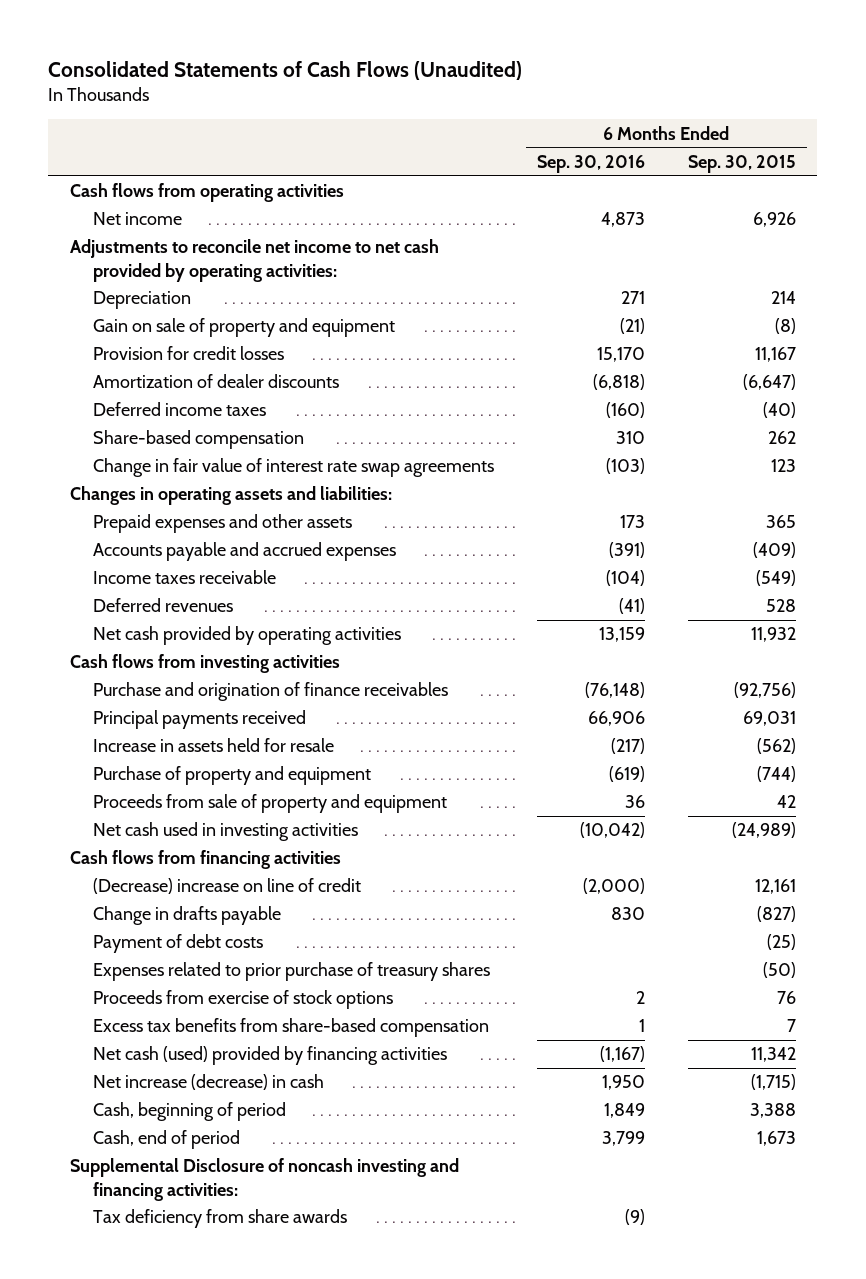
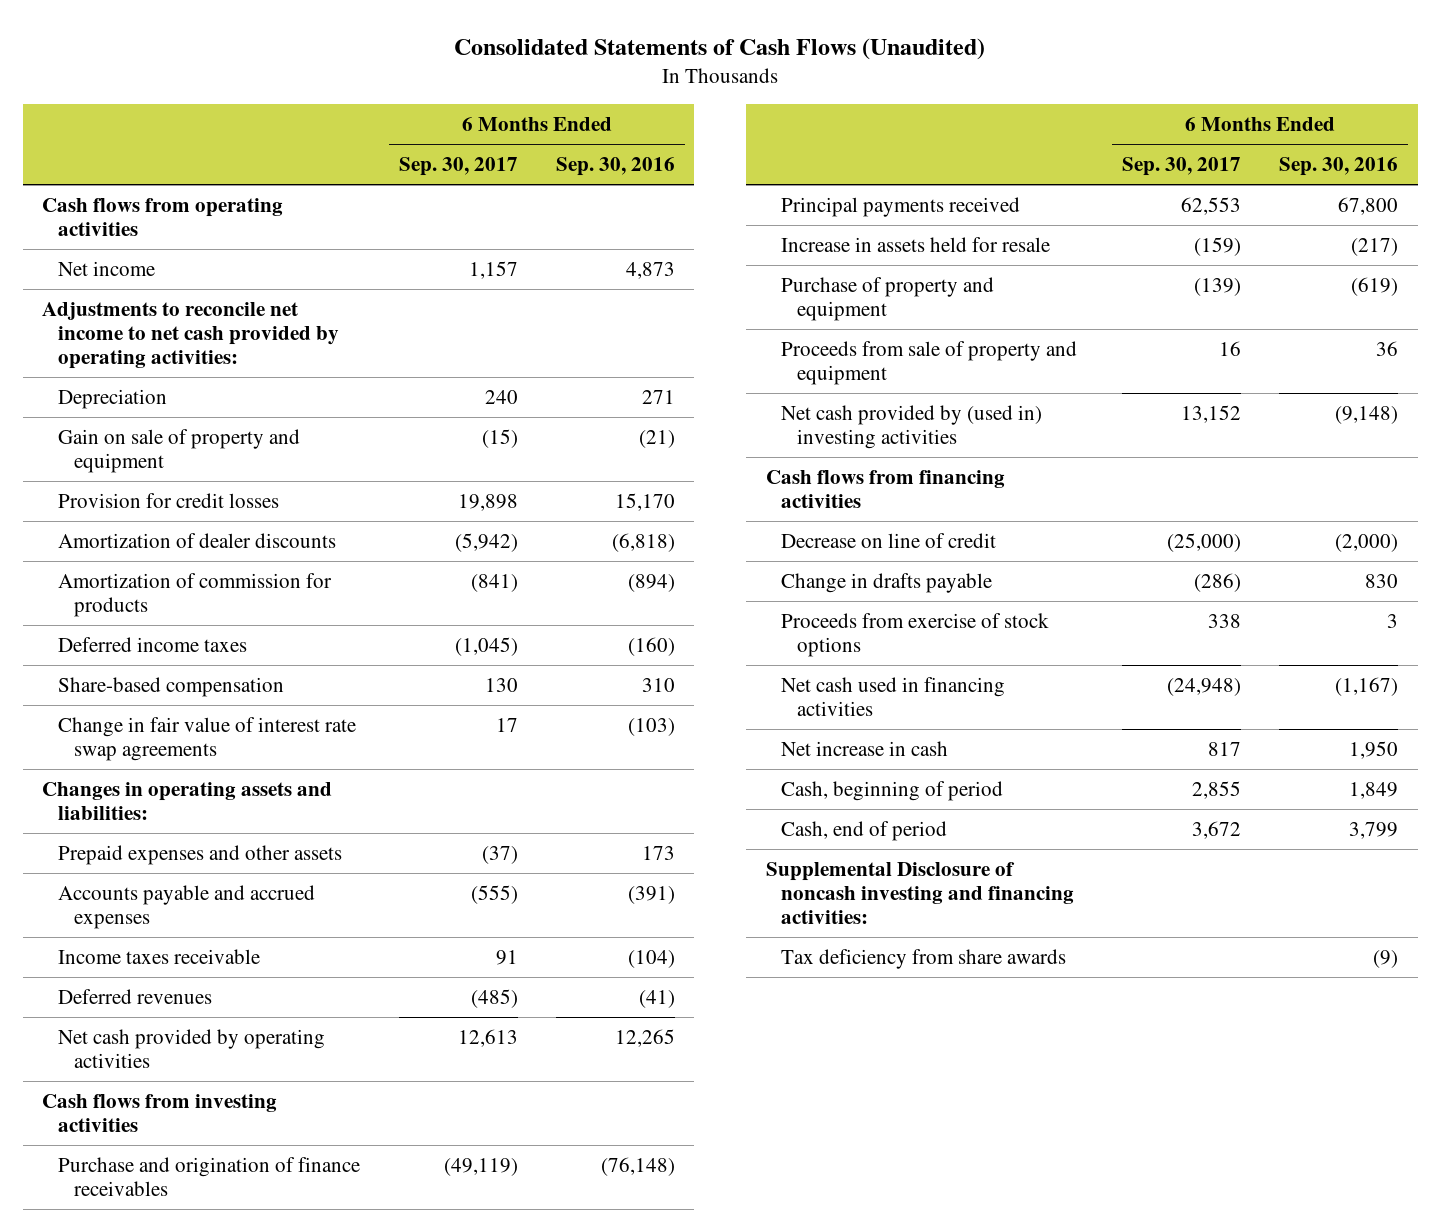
- | 6 Months Ended Sep. 30, 2016 | 6 Months Ended Sep. 30, 2015
+ | 6 Months Ended Sep. 30, 2017 | 6 Months Ended Sep. 30, 2016
+ Amortization of commission for products | (841) | (894)
- Net cash provided by operating activities | 13,159 | 11,932
+ Net cash provided by operating activities | 12,613 | 12,265
- Principal payments received | 66,906 | 69,031
+ Principal payments received | 62,553 | 67,800
- Net cash used in investing activities | (10,042) | (24,989)
+ Net cash provided by (used in) investing activities | 13,152 | (9,148)
- (Decrease) increase on line of credit | (2,000) | 12,161
+ Decrease on line of credit | (25,000) | (2,000)
- Payment of debt costs | | (25)
- Expenses related to prior purchase of treasury shares | | (50)
- Proceeds from exercise of stock options | 2 | 76
- Excess tax benefits from share-based compensation | 1 | 7
- Net cash (used) provided by financing activities | (1,167) | 11,342
- Net increase (decrease) in cash | 1,950 | (1,715)
+ Proceeds from exercise of stock options | 338 | 3
+ Net cash used in financing activities | (24,948) | (1,167)
+ Net increase in cash | 817 | 1,950

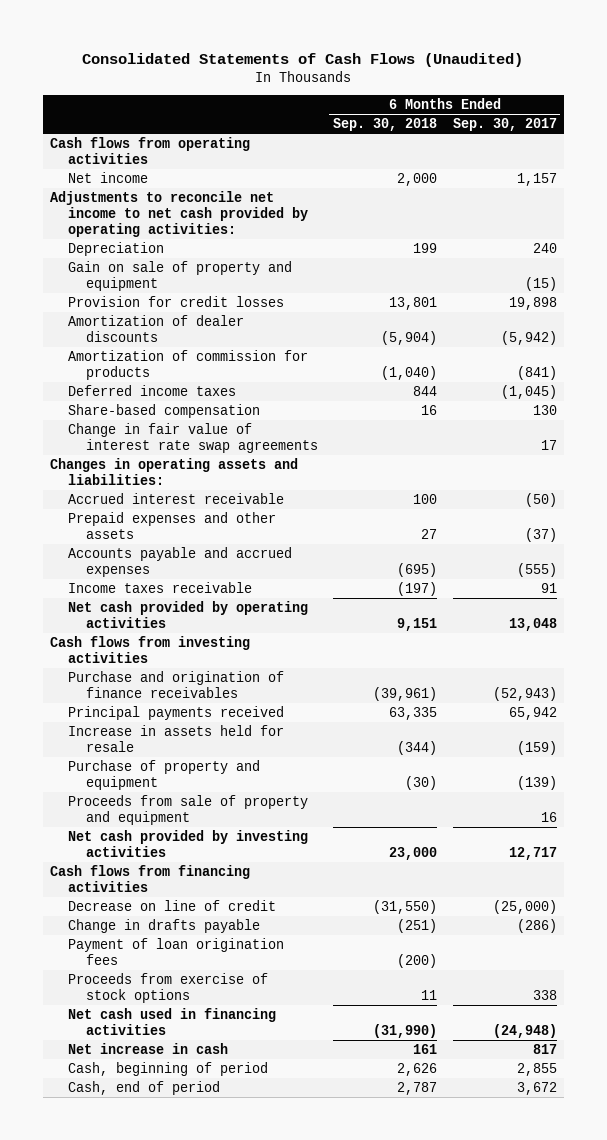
- | 6 Months Ended Sep. 30, 2017 | 6 Months Ended Sep. 30, 2016
+ | 6 Months Ended Sep. 30, 2018 | 6 Months Ended Sep. 30, 2017
+ Accrued interest receivable | 100 | (50)
- Deferred revenues | (485) | (41)
- Net cash provided by operating activities | 12,613 | 12,265
+ Net cash provided by operating activities | 9,151 | 13,048
- Purchase and origination of finance receivables | (49,119) | (76,148)
- Principal payments received | 62,553 | 67,800
+ Purchase and origination of finance receivables | (39,961) | (52,943)
+ Principal payments received | 63,335 | 65,942
- Net cash provided by (used in) investing activities | 13,152 | (9,148)
+ Net cash provided by investing activities | 23,000 | 12,717
+ Payment of loan origination fees | (200) |
- Supplemental Disclosure of noncash investing and financing activities:
- Tax deficiency from share awards | | (9)

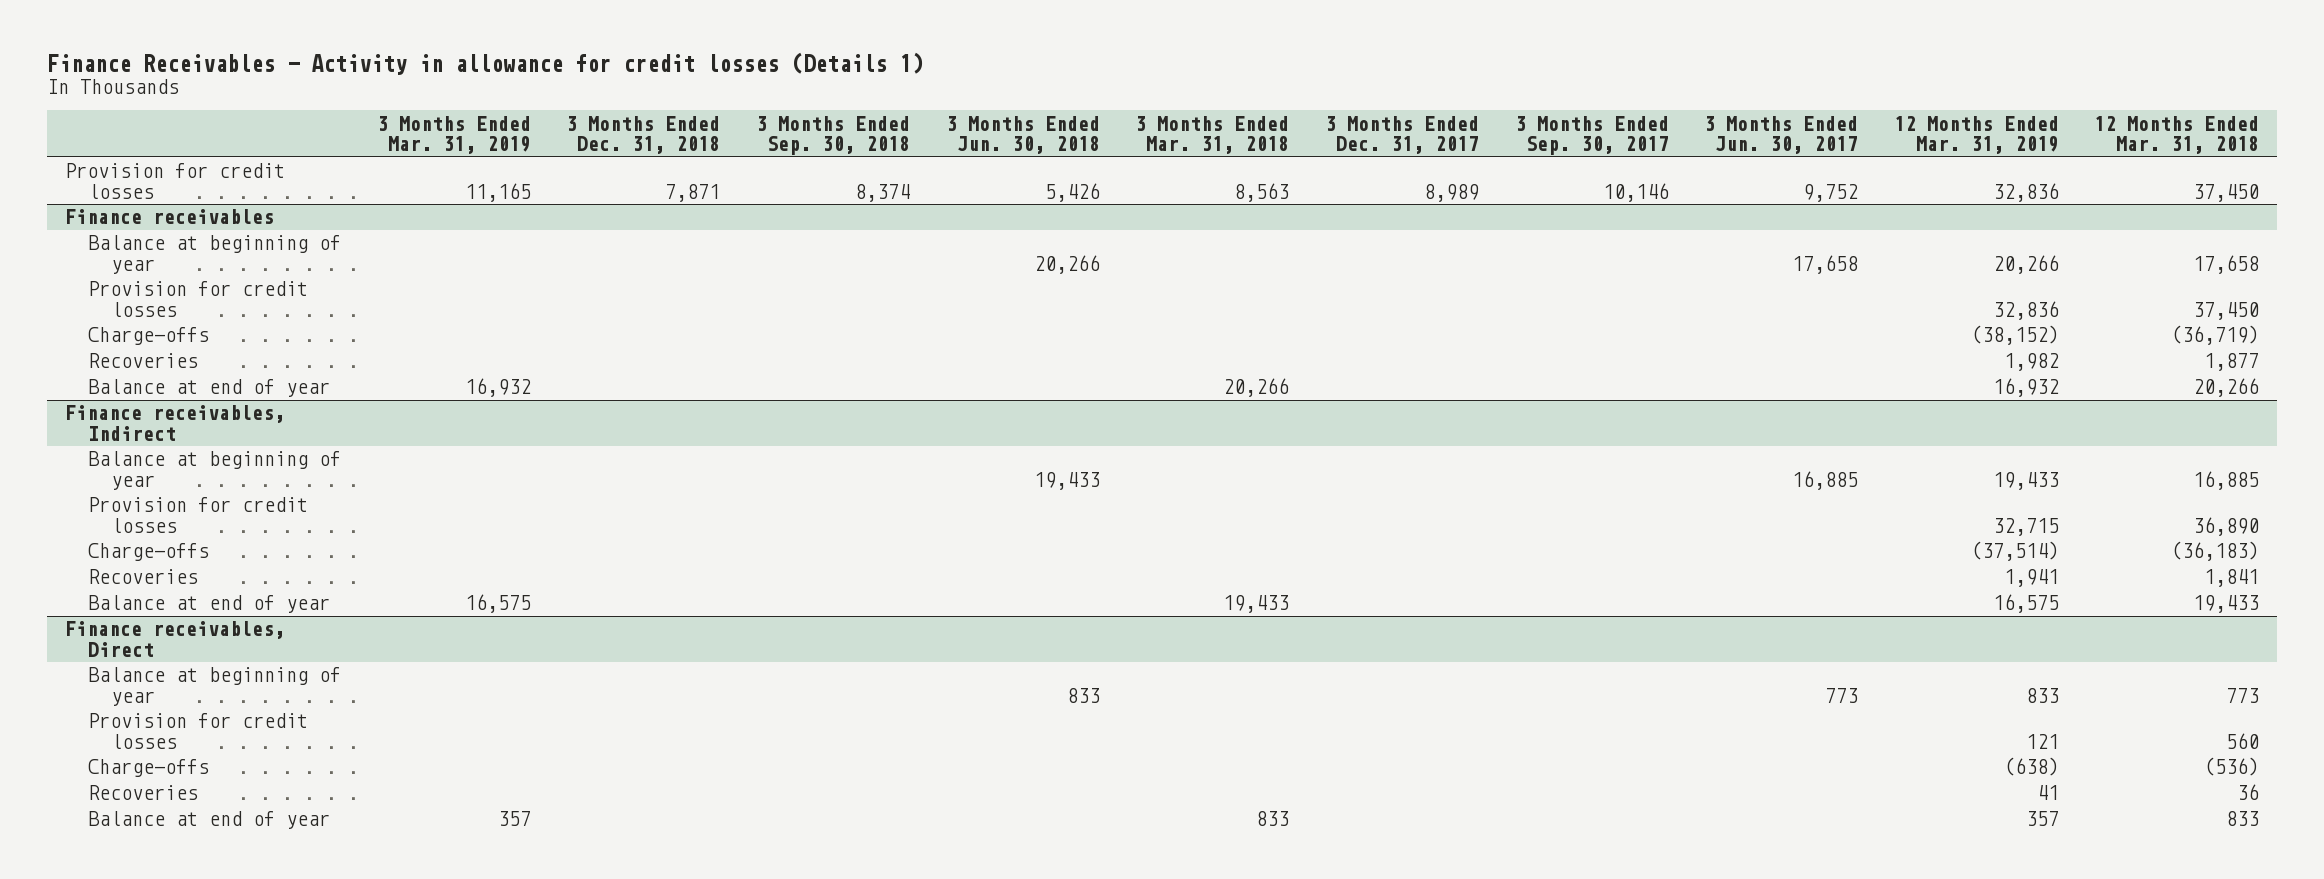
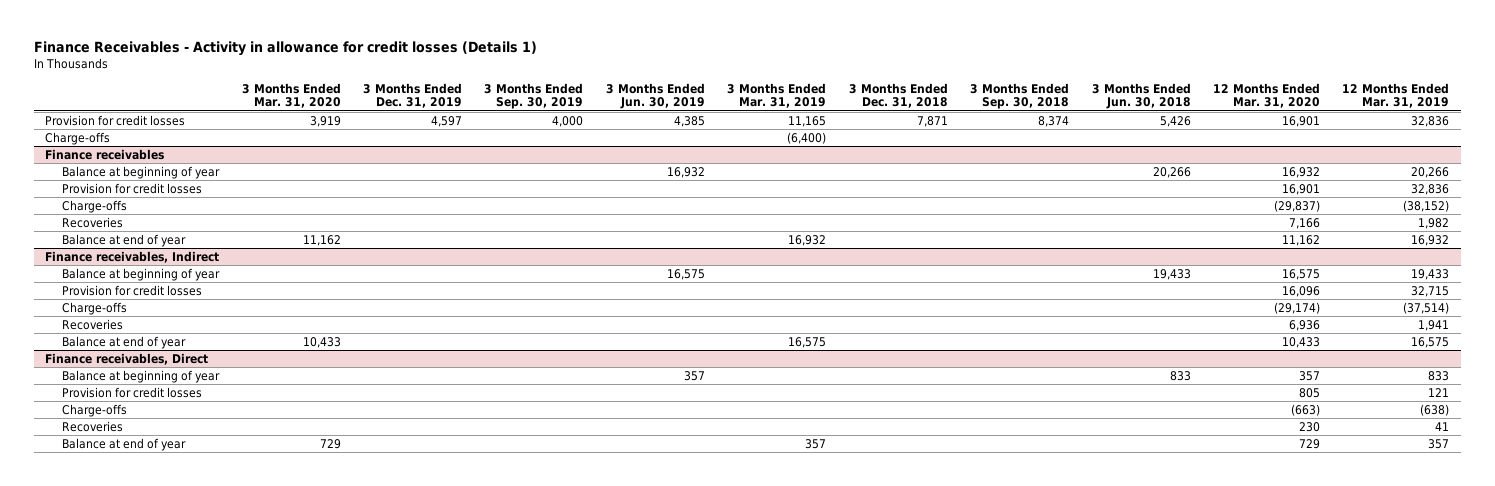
- | 3 Months Ended Mar. 31, 2019 | 3 Months Ended Dec. 31, 2018 | 3 Months Ended Sep. 30, 2018 | 3 Months Ended Jun. 30, 2018 | 3 Months Ended Mar. 31, 2018 | 3 Months Ended Dec. 31, 2017 | 3 Months Ended Sep. 30, 2017 | 3 Months Ended Jun. 30, 2017 | 12 Months Ended Mar. 31, 2019 | 12 Months Ended Mar. 31, 2018
+ | 3 Months Ended Mar. 31, 2020 | 3 Months Ended Dec. 31, 2019 | 3 Months Ended Sep. 30, 2019 | 3 Months Ended Jun. 30, 2019 | 3 Months Ended Mar. 31, 2019 | 3 Months Ended Dec. 31, 2018 | 3 Months Ended Sep. 30, 2018 | 3 Months Ended Jun. 30, 2018 | 12 Months Ended Mar. 31, 2020 | 12 Months Ended Mar. 31, 2019
+ Charge-offs | | | | | (6,400) | | | | |

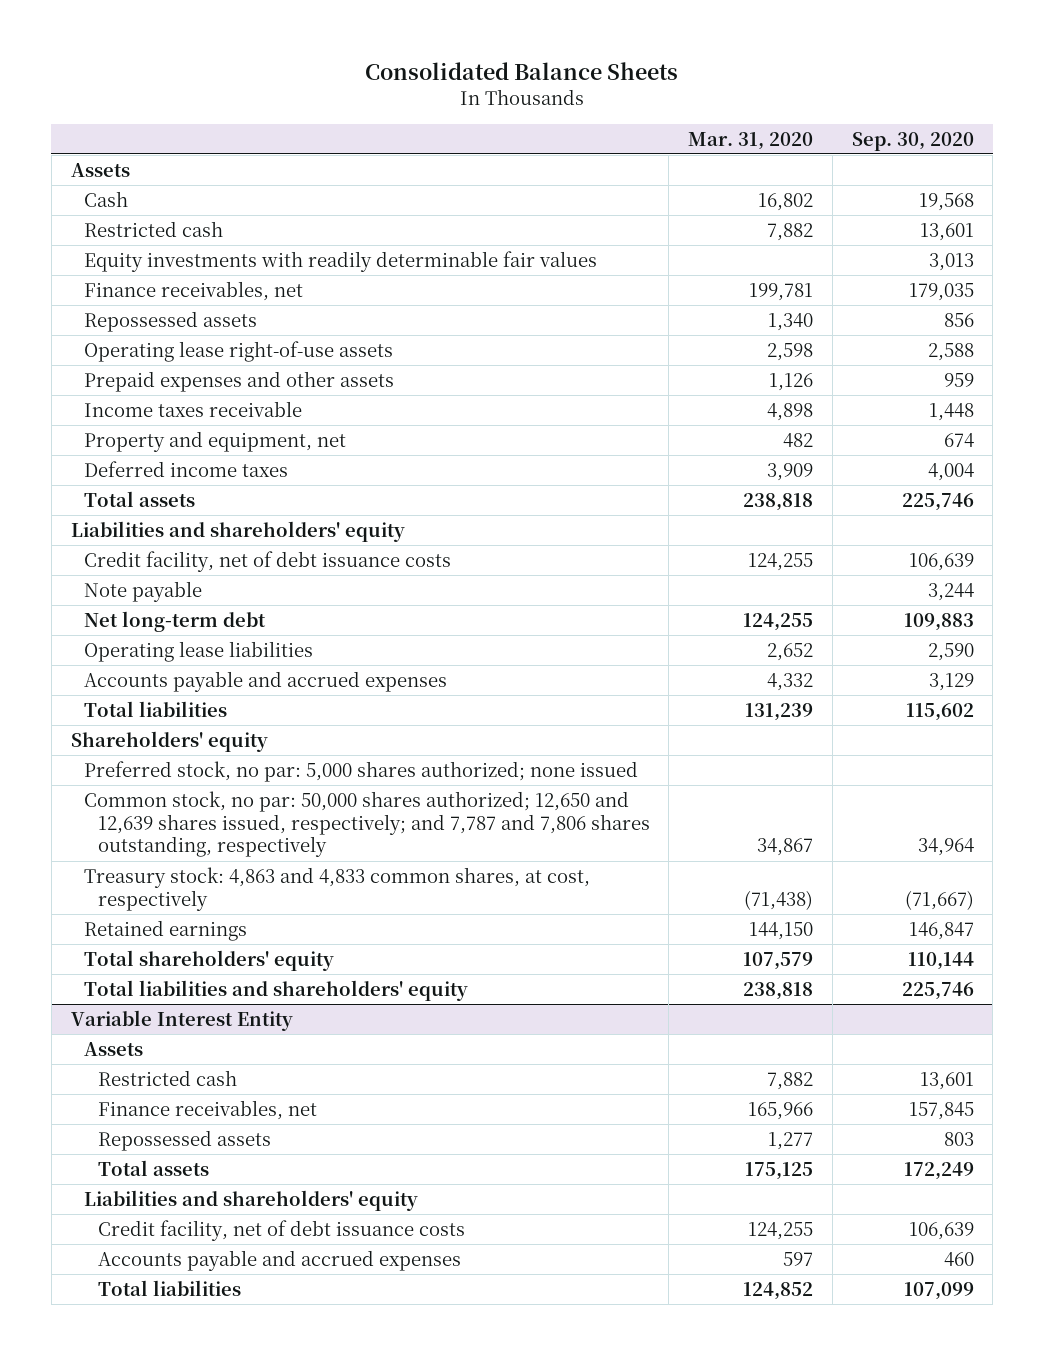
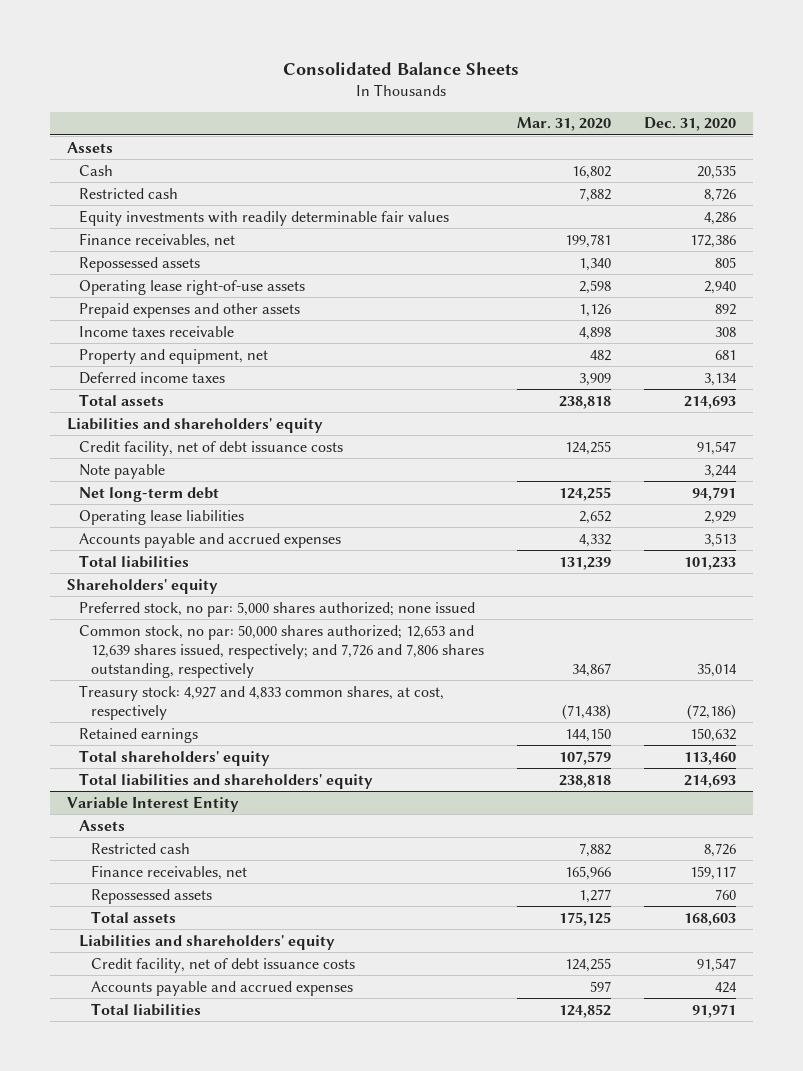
- | Mar. 31, 2020 | Sep. 30, 2020
+ | Mar. 31, 2020 | Dec. 31, 2020
- Common stock, no par: 50,000 shares authorized; 12,650 and 12,639 shares issued, respectively; and 7,787 and 7,806 shares outstanding, respectively | 34,867 | 34,964
- Treasury stock: 4,863 and 4,833 common shares, at cost, respectively | (71,438) | (71,667)
+ Common stock, no par: 50,000 shares authorized; 12,653 and 12,639 shares issued, respectively; and 7,726 and 7,806 shares outstanding, respectively | 34,867 | 35,014
+ Treasury stock: 4,927 and 4,833 common shares, at cost, respectively | (71,438) | (72,186)

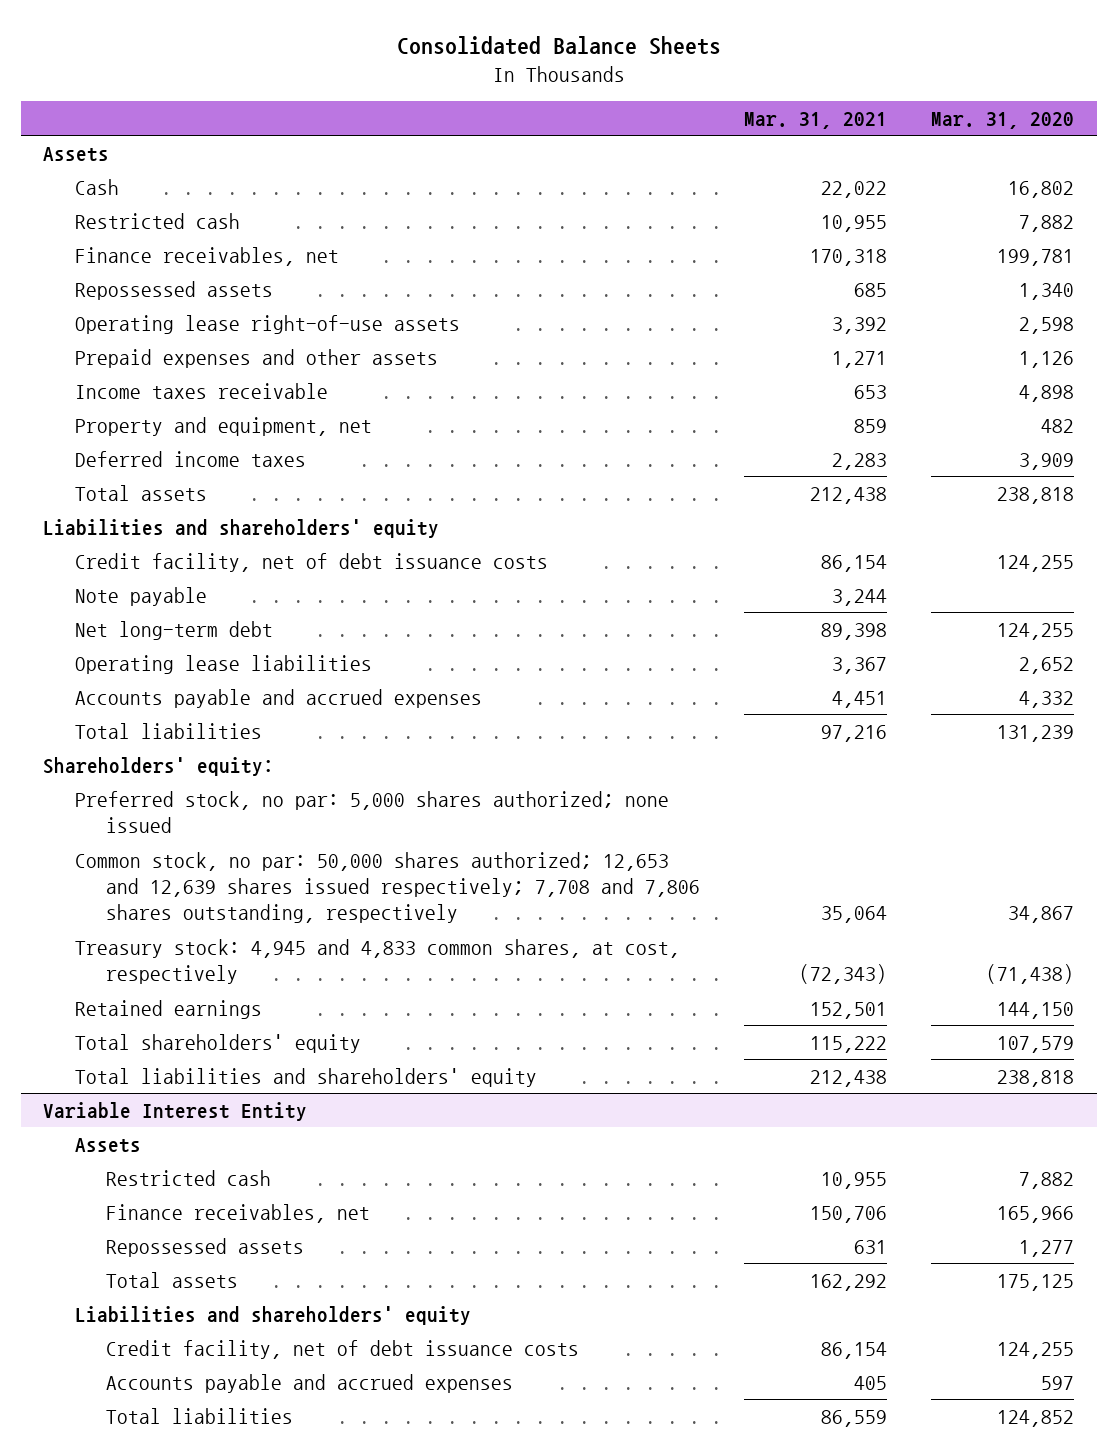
- | Mar. 31, 2020 | Dec. 31, 2020
+ | Mar. 31, 2021 | Mar. 31, 2020
- Equity investments with readily determinable fair values | | 4,286
- Shareholders' equity
+ Shareholders' equity:
- Common stock, no par: 50,000 shares authorized; 12,653 and 12,639 shares issued, respectively; and 7,726 and 7,806 shares outstanding, respectively | 34,867 | 35,014
- Treasury stock: 4,927 and 4,833 common shares, at cost, respectively | (71,438) | (72,186)
+ Common stock, no par: 50,000 shares authorized; 12,653 and 12,639 shares issued respectively; 7,708 and 7,806 shares outstanding, respectively | 35,064 | 34,867
+ Treasury stock: 4,945 and 4,833 common shares, at cost, respectively | (72,343) | (71,438)

